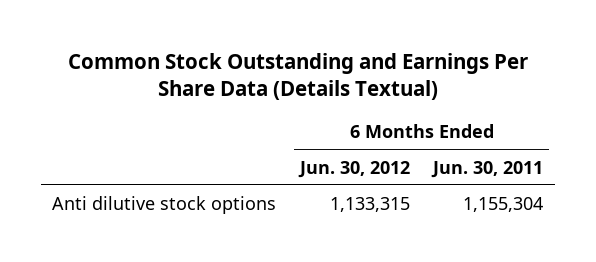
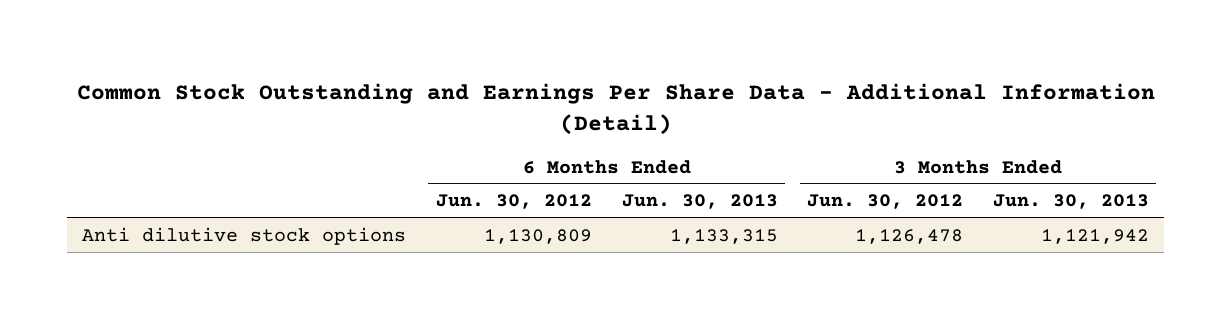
- Common Stock Outstanding and Earnings Per Share Data (Details Textual)
+ Common Stock Outstanding and Earnings Per Share Data - Additional Information (Detail)
- | 6 Months Ended Jun. 30, 2012 | 6 Months Ended Jun. 30, 2011
+ | 6 Months Ended Jun. 30, 2012 | 6 Months Ended Jun. 30, 2013 | 3 Months Ended Jun. 30, 2012 | 3 Months Ended Jun. 30, 2013
- Anti dilutive stock options | 1,133,315 | 1,155,304
+ Anti dilutive stock options | 1,130,809 | 1,133,315 | 1,126,478 | 1,121,942

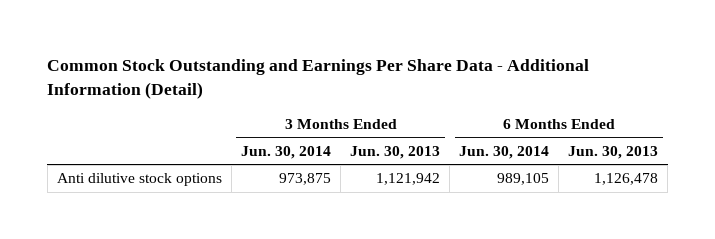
- | 6 Months Ended Jun. 30, 2012 | 6 Months Ended Jun. 30, 2013 | 3 Months Ended Jun. 30, 2012 | 3 Months Ended Jun. 30, 2013
+ | 3 Months Ended Jun. 30, 2014 | 3 Months Ended Jun. 30, 2013 | 6 Months Ended Jun. 30, 2014 | 6 Months Ended Jun. 30, 2013
- Anti dilutive stock options | 1,130,809 | 1,133,315 | 1,126,478 | 1,121,942
+ Anti dilutive stock options | 973,875 | 1,121,942 | 989,105 | 1,126,478

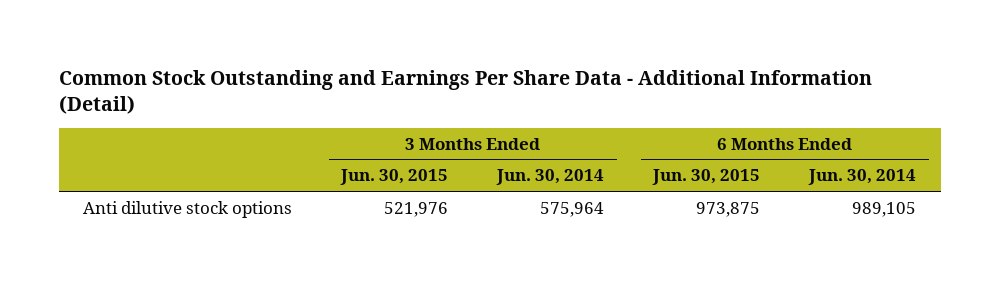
- | 3 Months Ended Jun. 30, 2014 | 3 Months Ended Jun. 30, 2013 | 6 Months Ended Jun. 30, 2014 | 6 Months Ended Jun. 30, 2013
+ | 3 Months Ended Jun. 30, 2015 | 3 Months Ended Jun. 30, 2014 | 6 Months Ended Jun. 30, 2015 | 6 Months Ended Jun. 30, 2014
- Anti dilutive stock options | 973,875 | 1,121,942 | 989,105 | 1,126,478
+ Anti dilutive stock options | 521,976 | 575,964 | 973,875 | 989,105

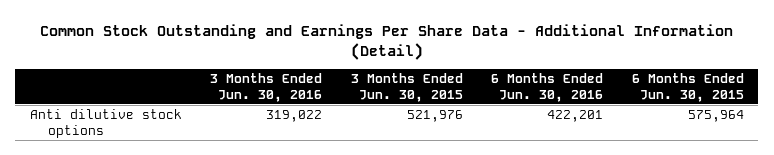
- | 3 Months Ended Jun. 30, 2015 | 3 Months Ended Jun. 30, 2014 | 6 Months Ended Jun. 30, 2015 | 6 Months Ended Jun. 30, 2014
+ | 3 Months Ended Jun. 30, 2016 | 3 Months Ended Jun. 30, 2015 | 6 Months Ended Jun. 30, 2016 | 6 Months Ended Jun. 30, 2015
- Anti dilutive stock options | 521,976 | 575,964 | 973,875 | 989,105
+ Anti dilutive stock options | 319,022 | 521,976 | 422,201 | 575,964

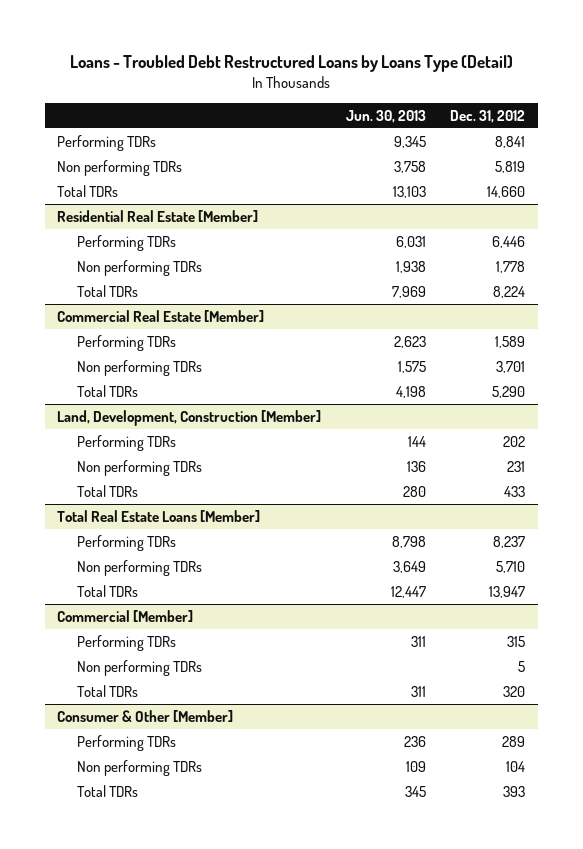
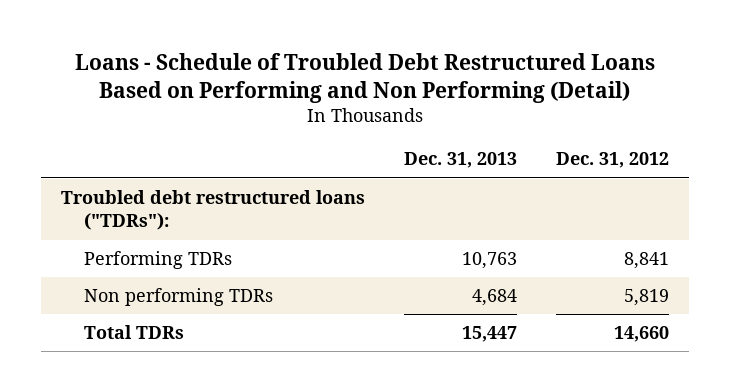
- Loans - Troubled Debt Restructured Loans by Loans Type (Detail)
+ Loans - Schedule of Troubled Debt Restructured Loans Based on Performing and Non Performing (Detail)
- | Jun. 30, 2013 | Dec. 31, 2012
+ | Dec. 31, 2013 | Dec. 31, 2012
+ Troubled debt restructured loans ("TDRs"):
- Residential Real Estate [Member]
- Performing TDRs | 6,031 | 6,446
- Non performing TDRs | 1,938 | 1,778
- Total TDRs | 7,969 | 8,224
- Commercial Real Estate [Member]
- Performing TDRs | 2,623 | 1,589
- Non performing TDRs | 1,575 | 3,701
- Total TDRs | 4,198 | 5,290
- Land, Development, Construction [Member]
- Performing TDRs | 144 | 202
- Non performing TDRs | 136 | 231
- Total TDRs | 280 | 433
- Total Real Estate Loans [Member]
- Performing TDRs | 8,798 | 8,237
- Non performing TDRs | 3,649 | 5,710
- Total TDRs | 12,447 | 13,947
- Commercial [Member]
- Performing TDRs | 311 | 315
- Non performing TDRs | | 5
- Total TDRs | 311 | 320
- Consumer & Other [Member]
- Performing TDRs | 236 | 289
- Non performing TDRs | 109 | 104
- Total TDRs | 345 | 393

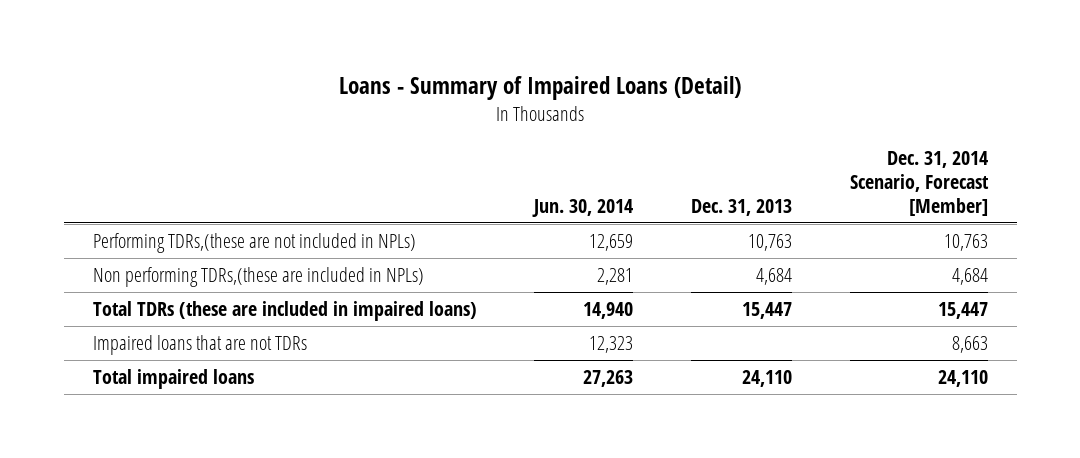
- Loans - Schedule of Troubled Debt Restructured Loans Based on Performing and Non Performing (Detail)
+ Loans - Summary of Impaired Loans (Detail)
- | Dec. 31, 2013 | Dec. 31, 2012
+ | Jun. 30, 2014 | Dec. 31, 2013 | Dec. 31, 2014 Scenario, Forecast [Member]
- Troubled debt restructured loans ("TDRs"):
- Performing TDRs | 10,763 | 8,841
- Non performing TDRs | 4,684 | 5,819
- Total TDRs | 15,447 | 14,660
+ Performing TDRs,(these are not included in NPLs) | 12,659 | 10,763 | 10,763
+ Non performing TDRs,(these are included in NPLs) | 2,281 | 4,684 | 4,684
+ Total TDRs (these are included in impaired loans) | 14,940 | 15,447 | 15,447
+ Impaired loans that are not TDRs | 12,323 | | 8,663
+ Total impaired loans | 27,263 | 24,110 | 24,110

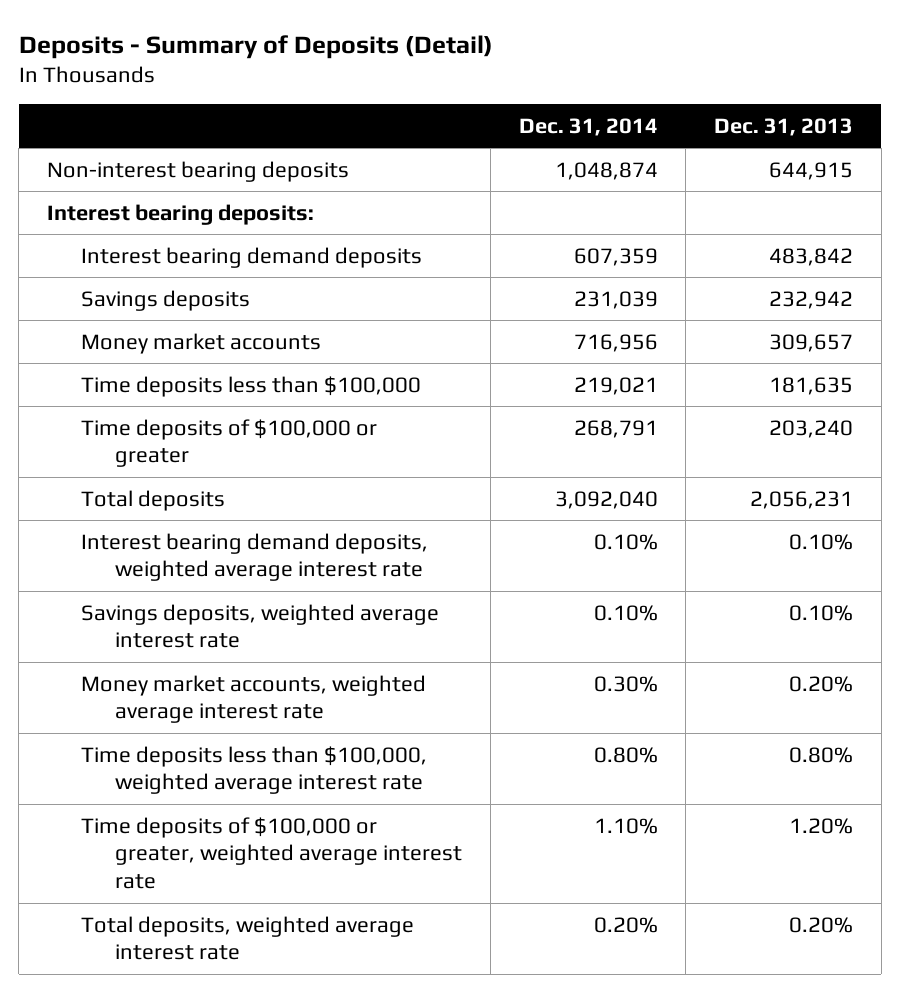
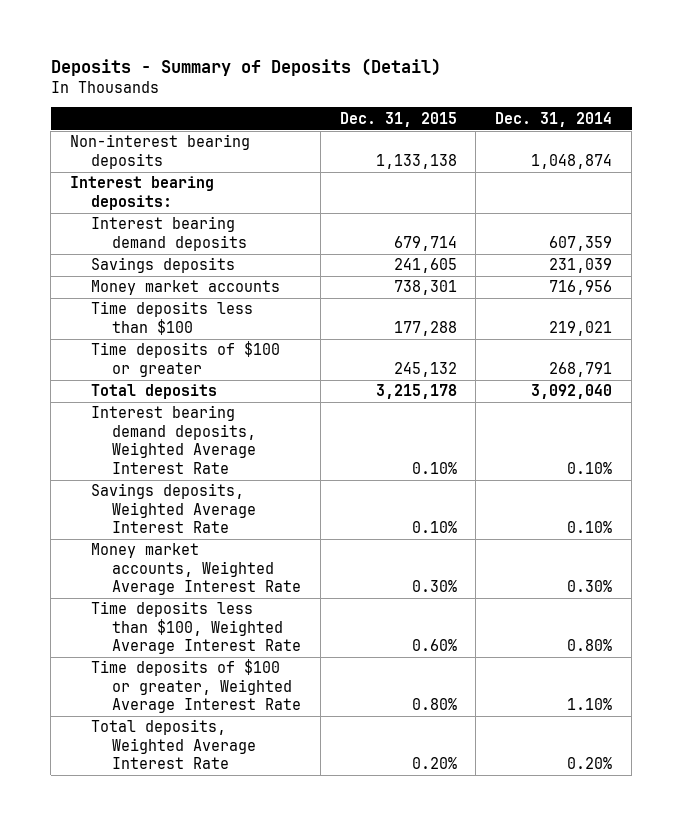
- | Dec. 31, 2014 | Dec. 31, 2013
+ | Dec. 31, 2015 | Dec. 31, 2014
- Time deposits less than $100,000 | 219,021 | 181,635
- Time deposits of $100,000 or greater | 268,791 | 203,240
+ Time deposits less than $100 | 177,288 | 219,021
+ Time deposits of $100 or greater | 245,132 | 268,791
- Interest bearing demand deposits, weighted average interest rate | 0.10% | 0.10%
- Savings deposits, weighted average interest rate | 0.10% | 0.10%
- Money market accounts, weighted average interest rate | 0.30% | 0.20%
- Time deposits less than $100,000, weighted average interest rate | 0.80% | 0.80%
- Time deposits of $100,000 or greater, weighted average interest rate | 1.10% | 1.20%
- Total deposits, weighted average interest rate | 0.20% | 0.20%
+ Interest bearing demand deposits, Weighted Average Interest Rate | 0.10% | 0.10%
+ Savings deposits, Weighted Average Interest Rate | 0.10% | 0.10%
+ Money market accounts, Weighted Average Interest Rate | 0.30% | 0.30%
+ Time deposits less than $100, Weighted Average Interest Rate | 0.60% | 0.80%
+ Time deposits of $100 or greater, Weighted Average Interest Rate | 0.80% | 1.10%
+ Total deposits, Weighted Average Interest Rate | 0.20% | 0.20%

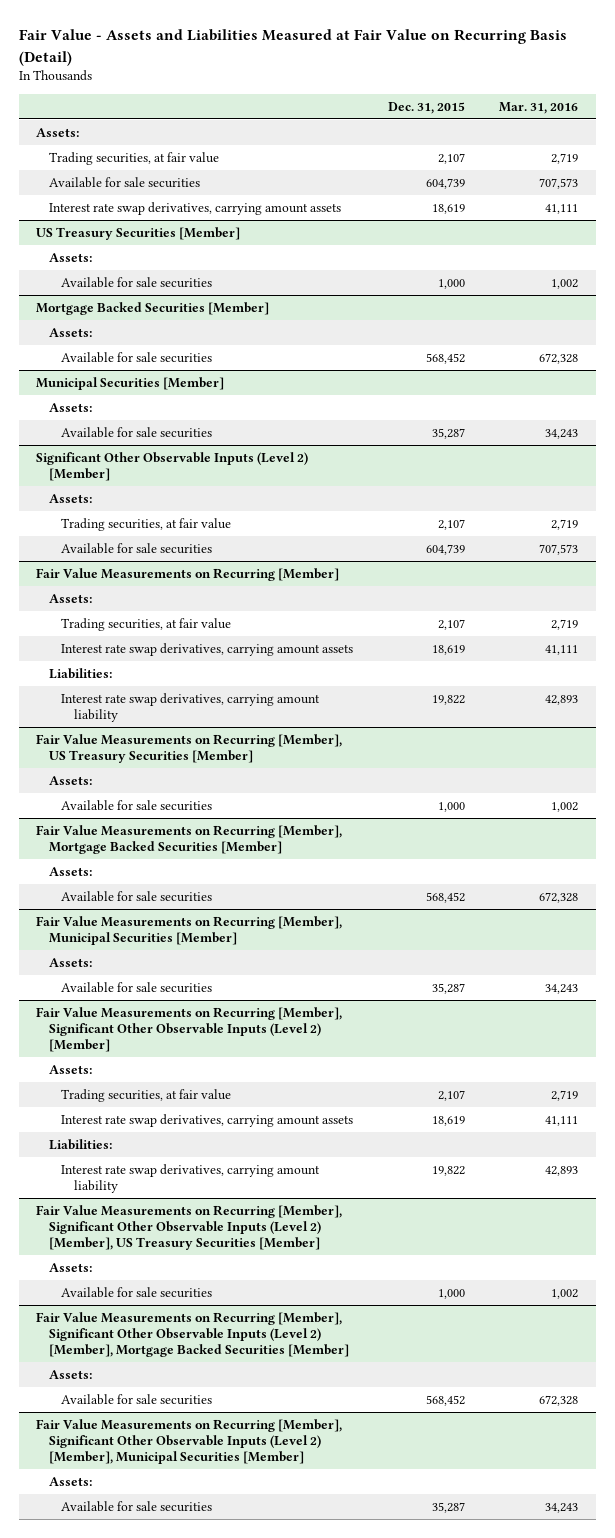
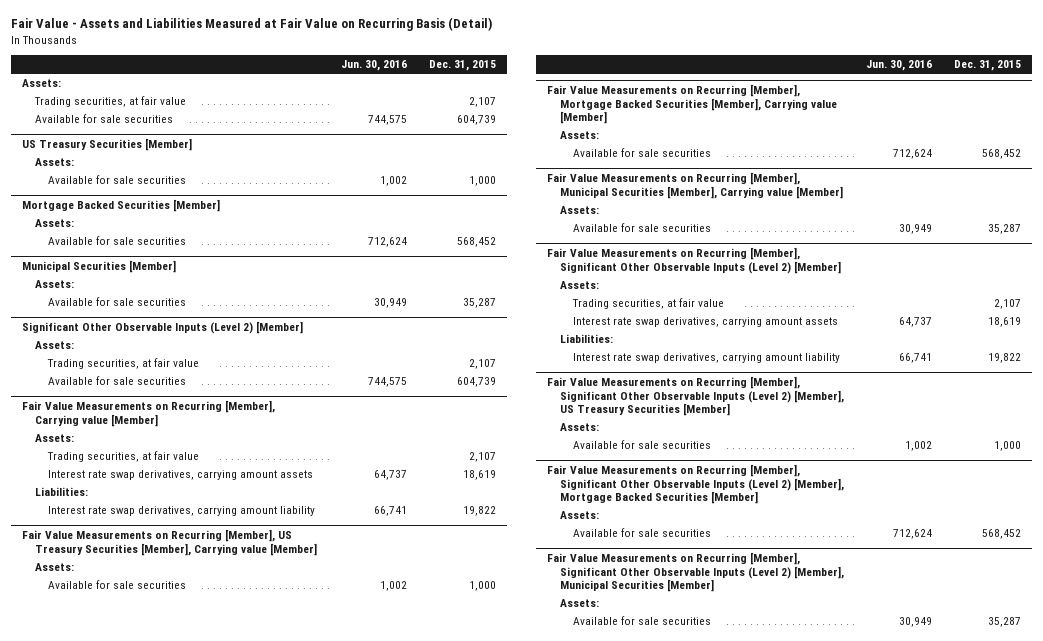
- | Dec. 31, 2015 | Mar. 31, 2016
+ | Jun. 30, 2016 | Dec. 31, 2015
- Interest rate swap derivatives, carrying amount assets | 18,619 | 41,111
- Fair Value Measurements on Recurring [Member]
+ Fair Value Measurements on Recurring [Member], Carrying value [Member]
- Fair Value Measurements on Recurring [Member], US Treasury Securities [Member]
+ Fair Value Measurements on Recurring [Member], US Treasury Securities [Member], Carrying value [Member]
- Fair Value Measurements on Recurring [Member], Mortgage Backed Securities [Member]
+ Fair Value Measurements on Recurring [Member], Mortgage Backed Securities [Member], Carrying value [Member]
- Fair Value Measurements on Recurring [Member], Municipal Securities [Member]
+ Fair Value Measurements on Recurring [Member], Municipal Securities [Member], Carrying value [Member]

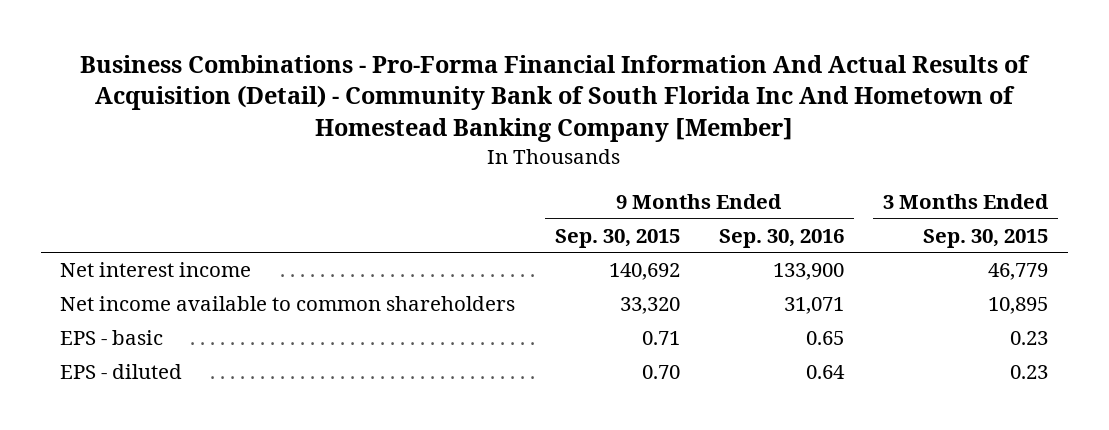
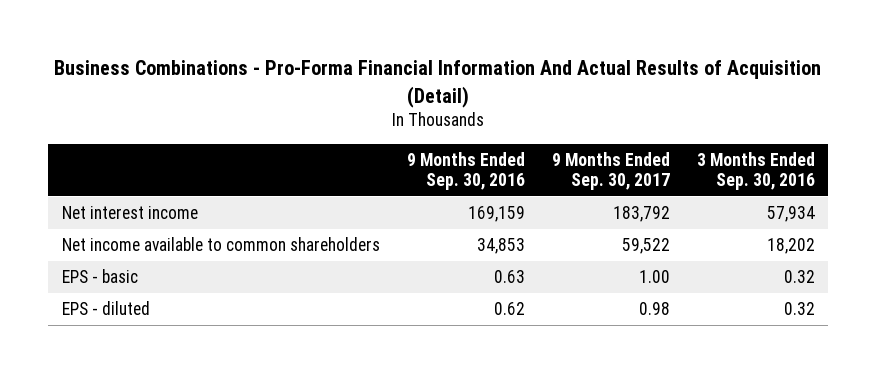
- Business Combinations - Pro-Forma Financial Information And Actual Results of Acquisition (Detail) - Community Bank of South Florida Inc And Hometown of Homestead Banking Company [Member]
+ Business Combinations - Pro-Forma Financial Information And Actual Results of Acquisition (Detail)
- | 9 Months Ended Sep. 30, 2015 | 9 Months Ended Sep. 30, 2016 | 3 Months Ended Sep. 30, 2015
+ | 9 Months Ended Sep. 30, 2016 | 9 Months Ended Sep. 30, 2017 | 3 Months Ended Sep. 30, 2016
- Net interest income | 140,692 | 133,900 | 46,779
- Net income available to common shareholders | 33,320 | 31,071 | 10,895
- EPS - basic | 0.71 | 0.65 | 0.23
- EPS - diluted | 0.70 | 0.64 | 0.23
+ Net interest income | 169,159 | 183,792 | 57,934
+ Net income available to common shareholders | 34,853 | 59,522 | 18,202
+ EPS - basic | 0.63 | 1.00 | 0.32
+ EPS - diluted | 0.62 | 0.98 | 0.32

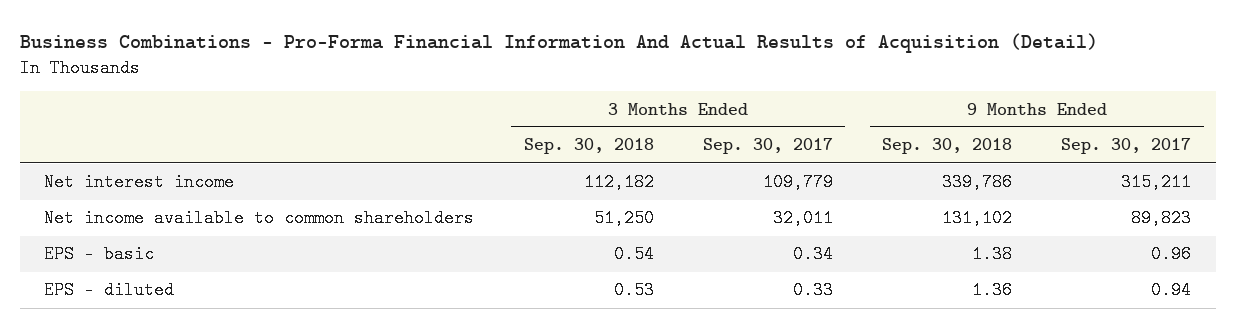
- | 9 Months Ended Sep. 30, 2016 | 9 Months Ended Sep. 30, 2017 | 3 Months Ended Sep. 30, 2016
+ | 3 Months Ended Sep. 30, 2018 | 3 Months Ended Sep. 30, 2017 | 9 Months Ended Sep. 30, 2018 | 9 Months Ended Sep. 30, 2017
- Net interest income | 169,159 | 183,792 | 57,934
- Net income available to common shareholders | 34,853 | 59,522 | 18,202
- EPS - basic | 0.63 | 1.00 | 0.32
- EPS - diluted | 0.62 | 0.98 | 0.32
+ Net interest income | 112,182 | 109,779 | 339,786 | 315,211
+ Net income available to common shareholders | 51,250 | 32,011 | 131,102 | 89,823
+ EPS - basic | 0.54 | 0.34 | 1.38 | 0.96
+ EPS - diluted | 0.53 | 0.33 | 1.36 | 0.94

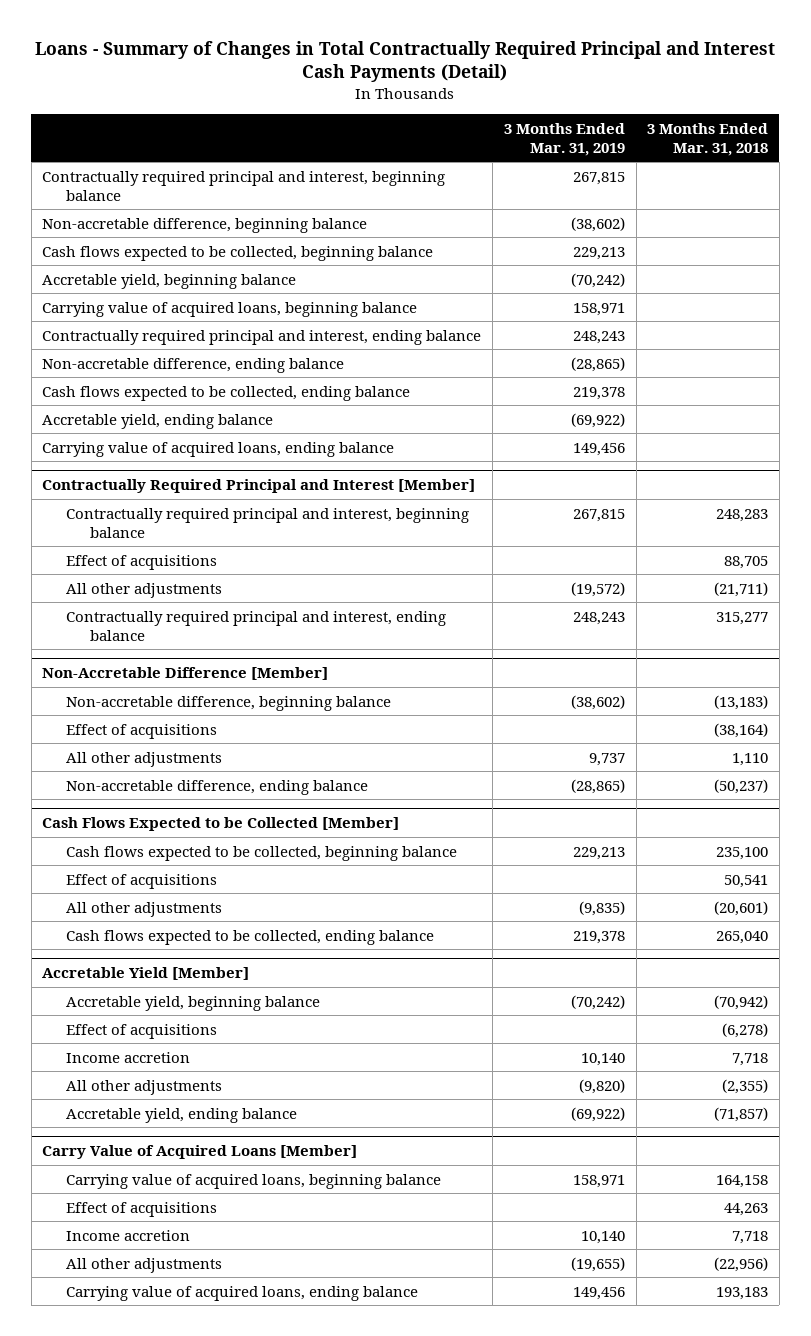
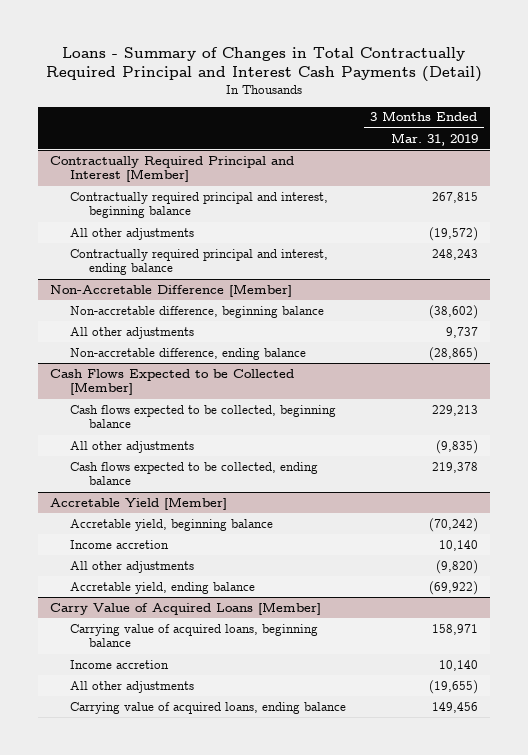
- | 3 Months Ended Mar. 31, 2019 | 3 Months Ended Mar. 31, 2018
+ | 3 Months Ended Mar. 31, 2019
- Contractually required principal and interest, beginning balance | 267,815 |
- Non-accretable difference, beginning balance | (38,602) |
- Cash flows expected to be collected, beginning balance | 229,213 |
- Accretable yield, beginning balance | (70,242) |
- Carrying value of acquired loans, beginning balance | 158,971 |
- Contractually required principal and interest, ending balance | 248,243 |
- Non-accretable difference, ending balance | (28,865) |
- Cash flows expected to be collected, ending balance | 219,378 |
- Accretable yield, ending balance | (69,922) |
- Carrying value of acquired loans, ending balance | 149,456 |
@ Contractually Required Principal and Interest [Member]
- Effect of acquisitions | | 88,705
@ Non-Accretable Difference [Member]
- Effect of acquisitions | | (38,164)
@ Cash Flows Expected to be Collected [Member]
- Effect of acquisitions | | 50,541
@ Accretable Yield [Member]
- Effect of acquisitions | | (6,278)
@ Carry Value of Acquired Loans [Member]
- Effect of acquisitions | | 44,263

